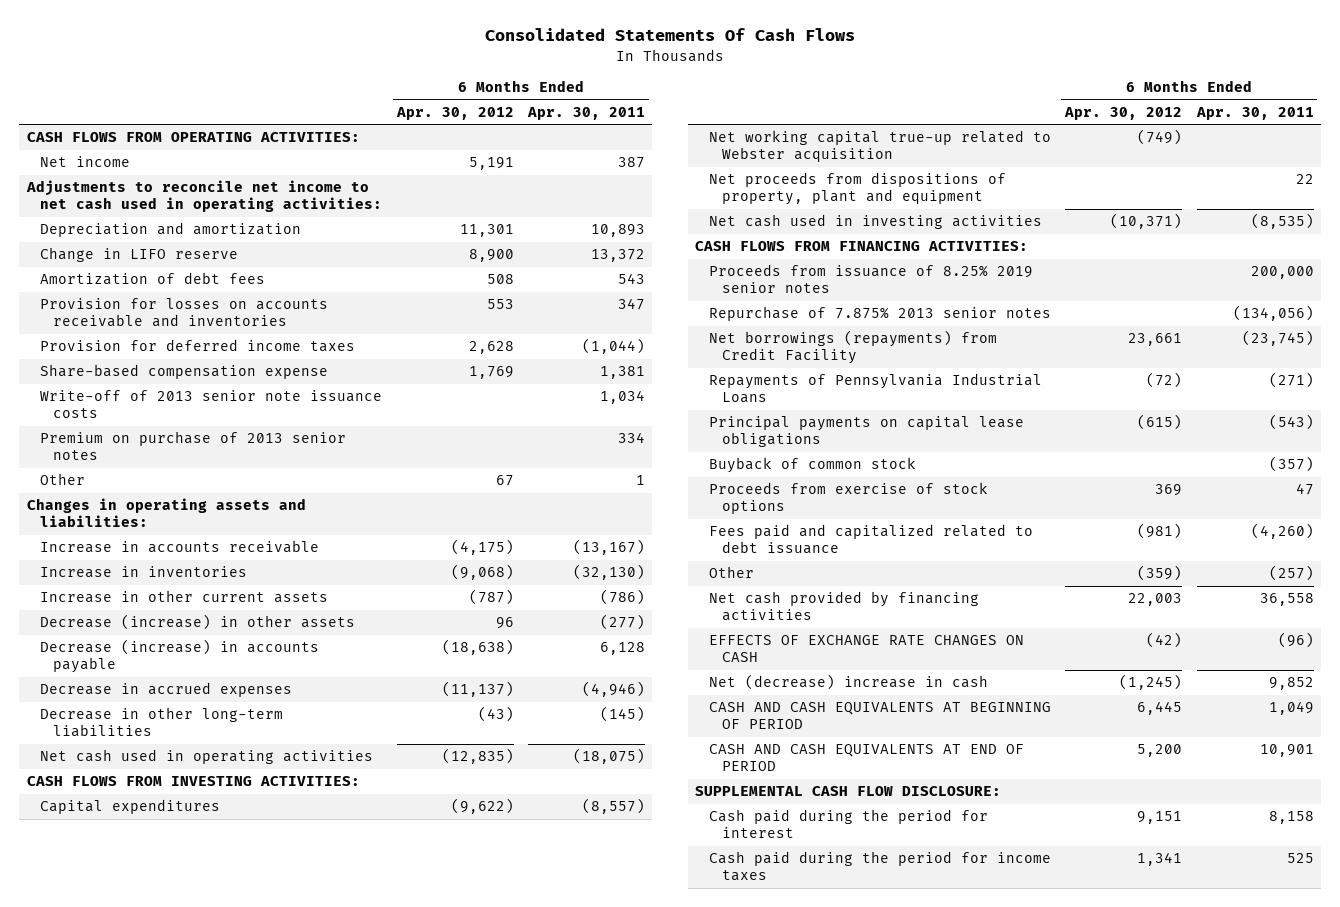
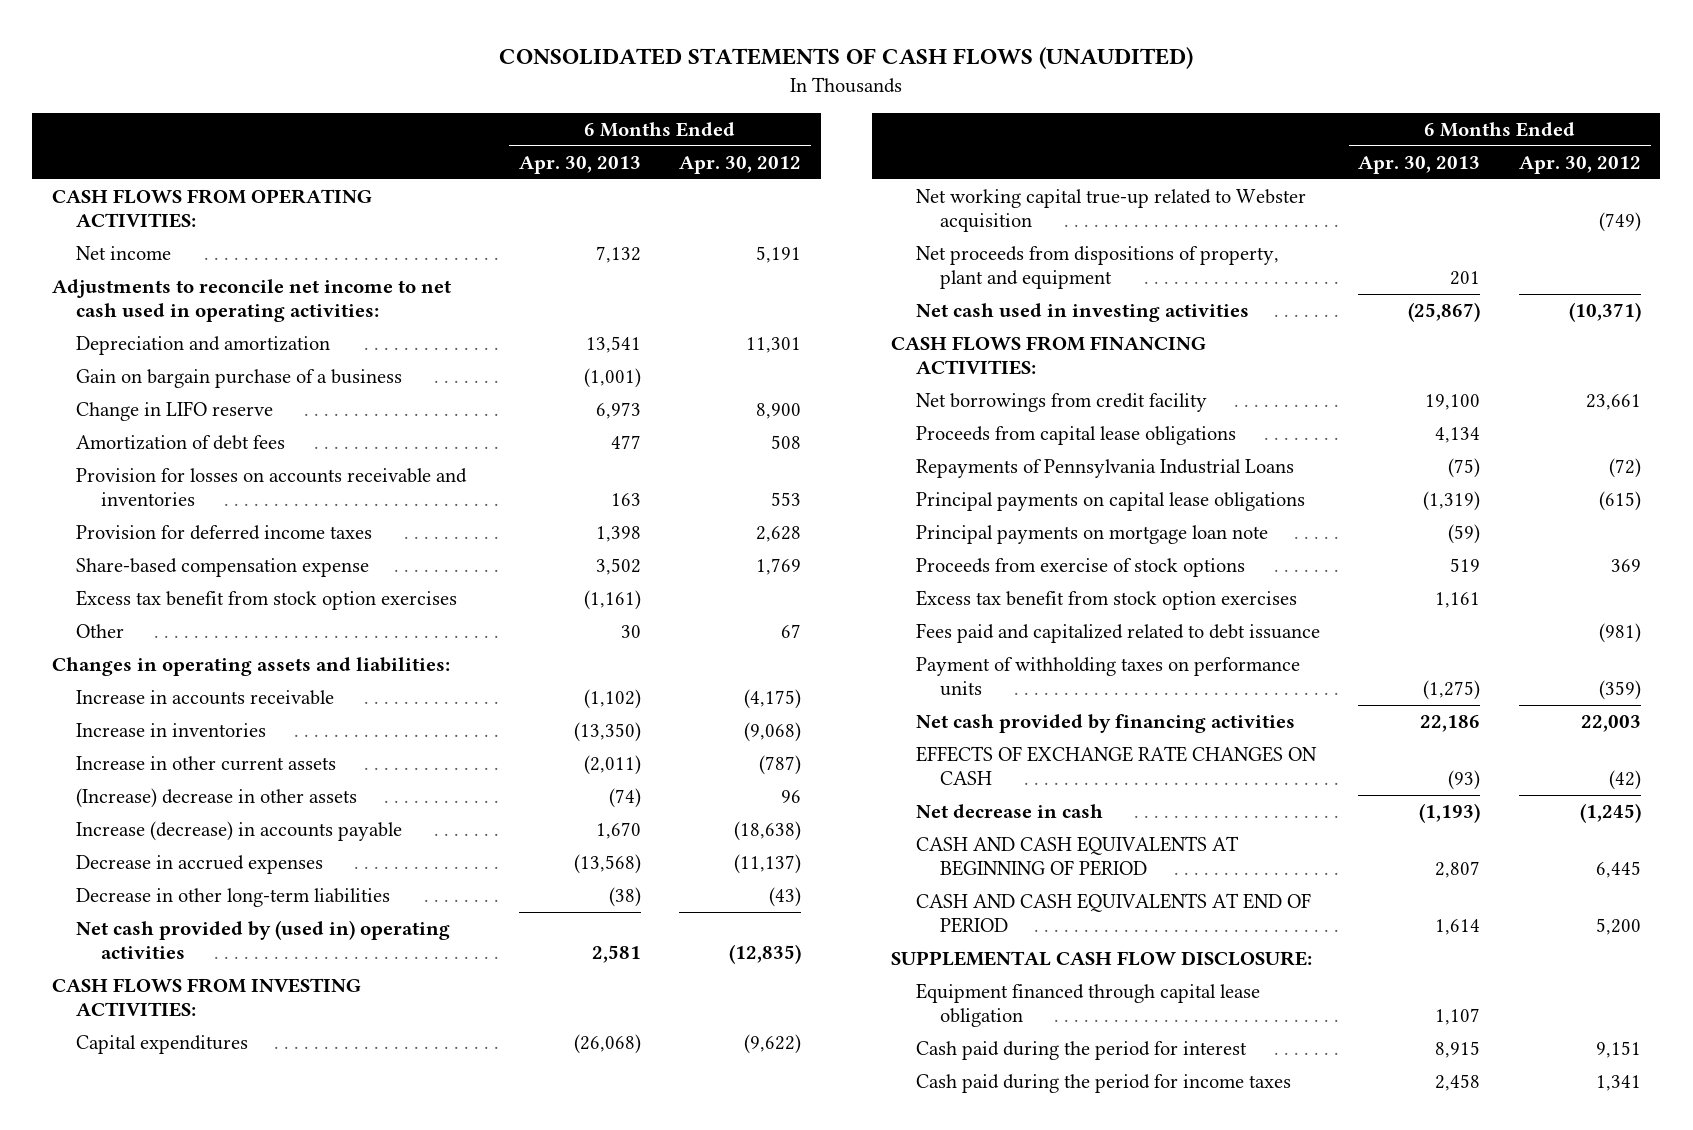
- Consolidated Statements Of Cash Flows
+ CONSOLIDATED STATEMENTS OF CASH FLOWS (UNAUDITED)
- | 6 Months Ended Apr. 30, 2012 | 6 Months Ended Apr. 30, 2011
+ | 6 Months Ended Apr. 30, 2013 | 6 Months Ended Apr. 30, 2012
+ Gain on bargain purchase of a business | (1,001) |
- Write-off of 2013 senior note issuance costs | | 1,034
- Premium on purchase of 2013 senior notes | | 334
+ Excess tax benefit from stock option exercises | (1,161) |
- Decrease (increase) in other assets | 96 | (277)
- Decrease (increase) in accounts payable | (18,638) | 6,128
+ (Increase) decrease in other assets | (74) | 96
+ Increase (decrease) in accounts payable | 1,670 | (18,638)
- Net cash used in operating activities | (12,835) | (18,075)
+ Net cash provided by (used in) operating activities | 2,581 | (12,835)
- Proceeds from issuance of 8.25% 2019 senior notes | | 200,000
- Repurchase of 7.875% 2013 senior notes | | (134,056)
- Net borrowings (repayments) from Credit Facility | 23,661 | (23,745)
+ Net borrowings from credit facility | 19,100 | 23,661
+ Proceeds from capital lease obligations | 4,134 |
- Buyback of common stock | | (357)
+ Principal payments on mortgage loan note | (59) |
+ Excess tax benefit from stock option exercises | 1,161 |
- Other | (359) | (257)
+ Payment of withholding taxes on performance units | (1,275) | (359)
- Net (decrease) increase in cash | (1,245) | 9,852
+ Net decrease in cash | (1,193) | (1,245)
+ Equipment financed through capital lease obligation | 1,107 |

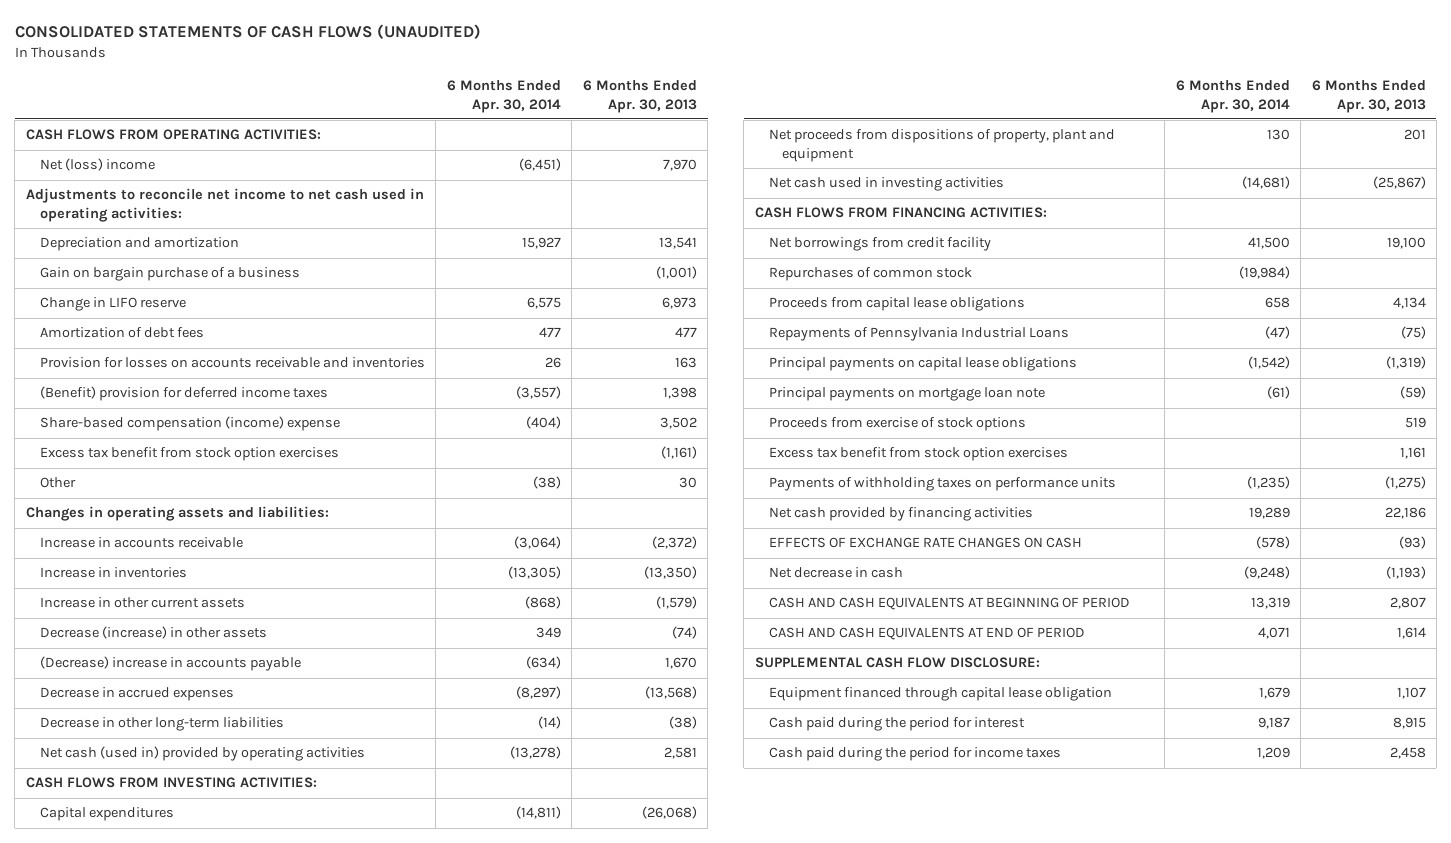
- | 6 Months Ended Apr. 30, 2013 | 6 Months Ended Apr. 30, 2012
+ | 6 Months Ended Apr. 30, 2014 | 6 Months Ended Apr. 30, 2013
- Net income | 7,132 | 5,191
+ Net (loss) income | (6,451) | 7,970
- Provision for deferred income taxes | 1,398 | 2,628
- Share-based compensation expense | 3,502 | 1,769
+ (Benefit) provision for deferred income taxes | (3,557) | 1,398
+ Share-based compensation (income) expense | (404) | 3,502
- Increase in accounts receivable | (1,102) | (4,175)
+ Increase in accounts receivable | (3,064) | (2,372)
- Increase in other current assets | (2,011) | (787)
- (Increase) decrease in other assets | (74) | 96
- Increase (decrease) in accounts payable | 1,670 | (18,638)
+ Increase in other current assets | (868) | (1,579)
+ Decrease (increase) in other assets | 349 | (74)
+ (Decrease) increase in accounts payable | (634) | 1,670
- Net cash provided by (used in) operating activities | 2,581 | (12,835)
+ Net cash (used in) provided by operating activities | (13,278) | 2,581
- Net working capital true-up related to Webster acquisition | | (749)
+ Repurchases of common stock | (19,984) |
- Fees paid and capitalized related to debt issuance | | (981)
- Payment of withholding taxes on performance units | (1,275) | (359)
+ Payments of withholding taxes on performance units | (1,235) | (1,275)

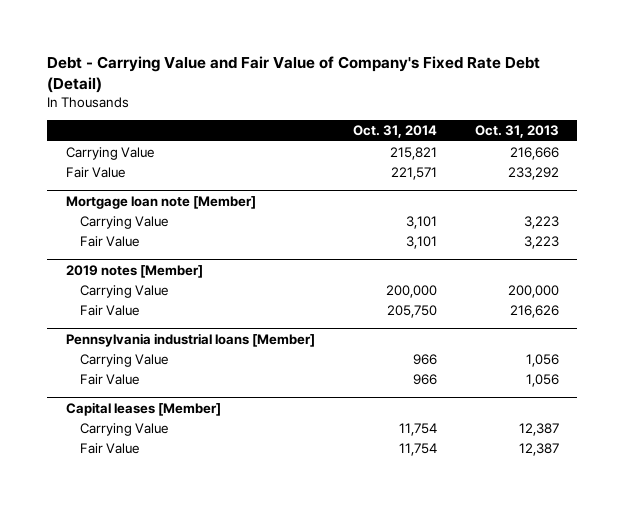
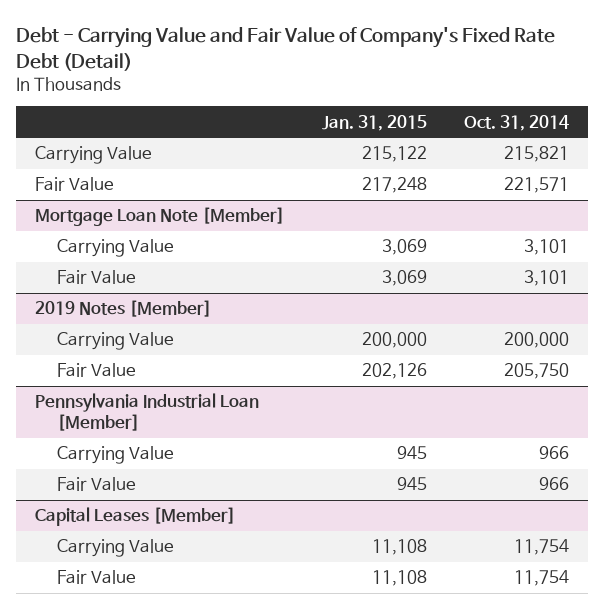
- | Oct. 31, 2014 | Oct. 31, 2013
+ | Jan. 31, 2015 | Oct. 31, 2014
- Mortgage loan note [Member]
+ Mortgage Loan Note [Member]
- 2019 notes [Member]
+ 2019 Notes [Member]
- Pennsylvania industrial loans [Member]
+ Pennsylvania Industrial Loan [Member]
- Capital leases [Member]
+ Capital Leases [Member]

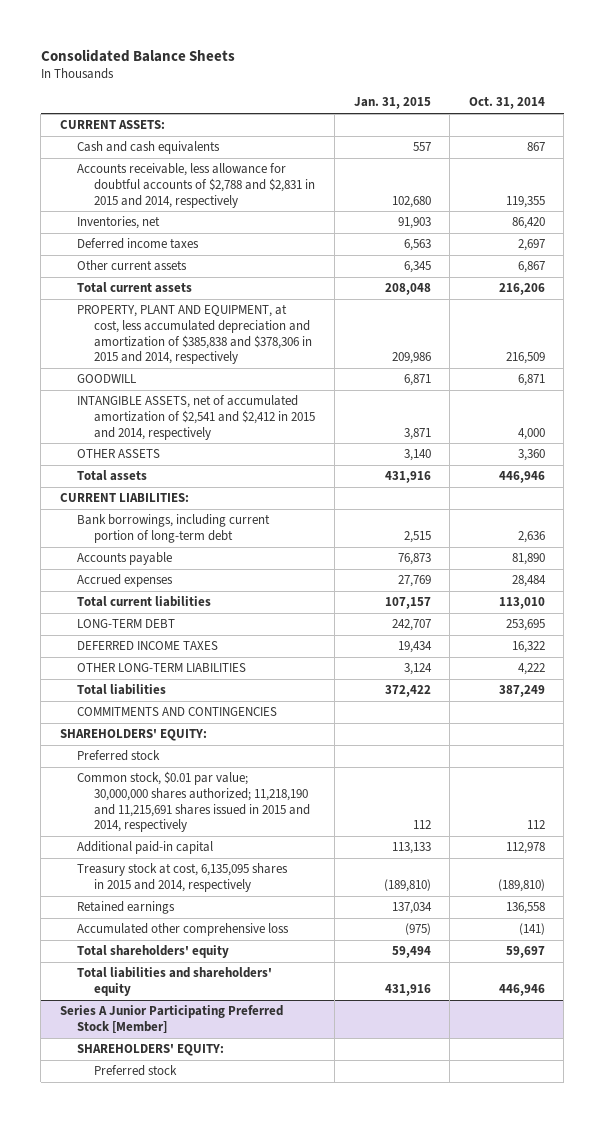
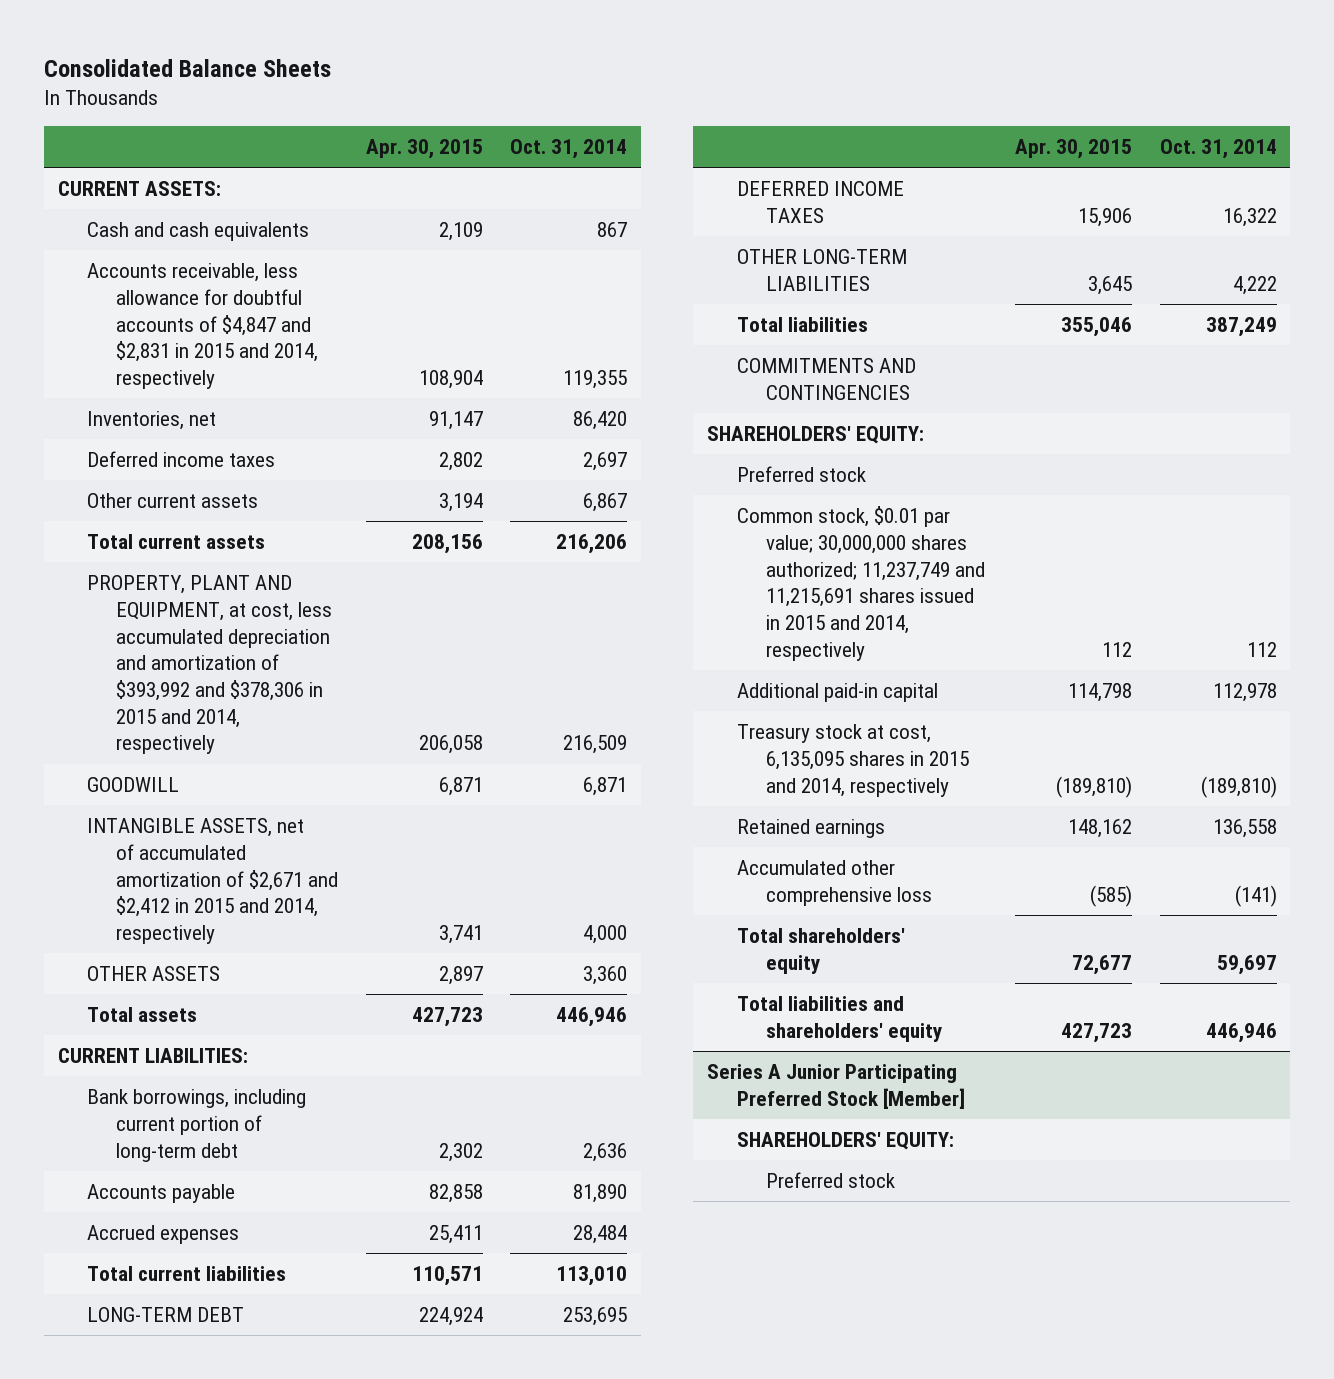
- | Jan. 31, 2015 | Oct. 31, 2014
+ | Apr. 30, 2015 | Oct. 31, 2014
- Accounts receivable, less allowance for doubtful accounts of $2,788 and $2,831 in 2015 and 2014, respectively | 102,680 | 119,355
+ Accounts receivable, less allowance for doubtful accounts of $4,847 and $2,831 in 2015 and 2014, respectively | 108,904 | 119,355
- PROPERTY, PLANT AND EQUIPMENT, at cost, less accumulated depreciation and amortization of $385,838 and $378,306 in 2015 and 2014, respectively | 209,986 | 216,509
+ PROPERTY, PLANT AND EQUIPMENT, at cost, less accumulated depreciation and amortization of $393,992 and $378,306 in 2015 and 2014, respectively | 206,058 | 216,509
- INTANGIBLE ASSETS, net of accumulated amortization of $2,541 and $2,412 in 2015 and 2014, respectively | 3,871 | 4,000
+ INTANGIBLE ASSETS, net of accumulated amortization of $2,671 and $2,412 in 2015 and 2014, respectively | 3,741 | 4,000
- Common stock, $0.01 par value; 30,000,000 shares authorized; 11,218,190 and 11,215,691 shares issued in 2015 and 2014, respectively | 112 | 112
+ Common stock, $0.01 par value; 30,000,000 shares authorized; 11,237,749 and 11,215,691 shares issued in 2015 and 2014, respectively | 112 | 112

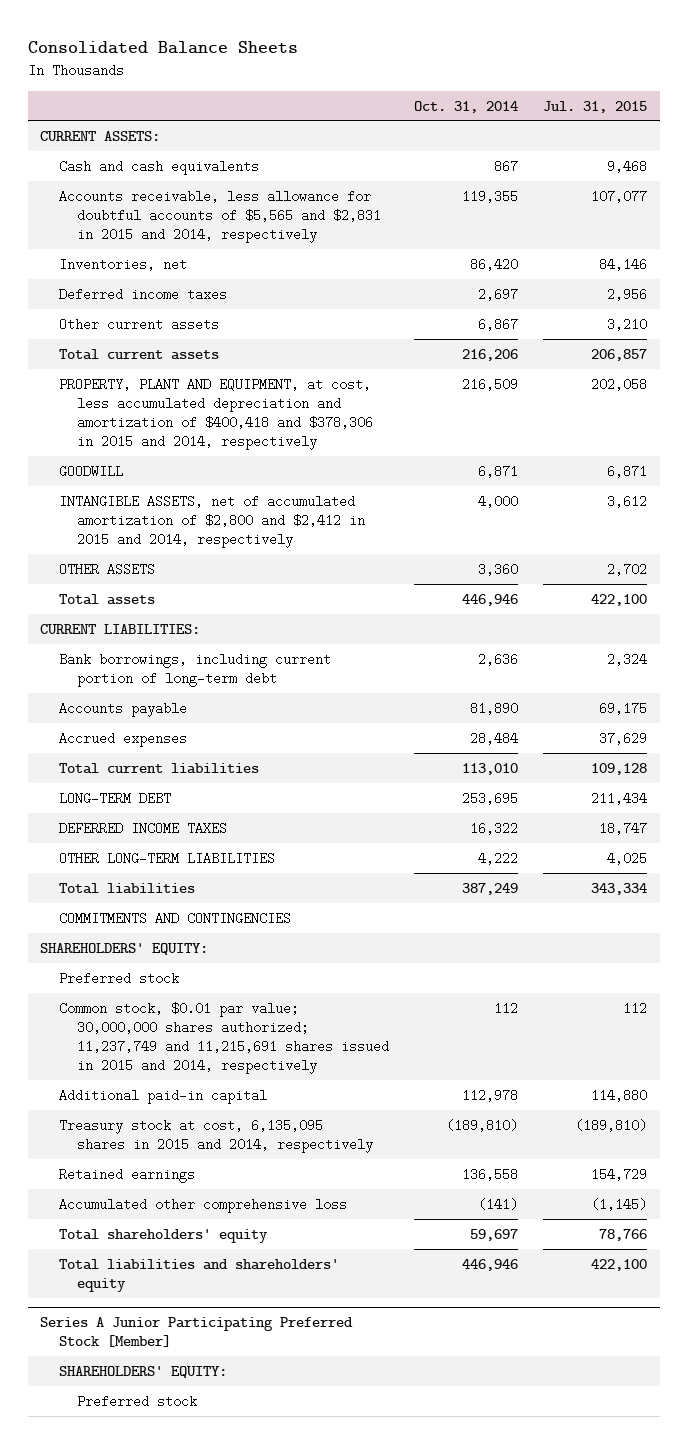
- | Apr. 30, 2015 | Oct. 31, 2014
+ | Oct. 31, 2014 | Jul. 31, 2015
- Accounts receivable, less allowance for doubtful accounts of $4,847 and $2,831 in 2015 and 2014, respectively | 108,904 | 119,355
+ Accounts receivable, less allowance for doubtful accounts of $5,565 and $2,831 in 2015 and 2014, respectively | 119,355 | 107,077
- PROPERTY, PLANT AND EQUIPMENT, at cost, less accumulated depreciation and amortization of $393,992 and $378,306 in 2015 and 2014, respectively | 206,058 | 216,509
+ PROPERTY, PLANT AND EQUIPMENT, at cost, less accumulated depreciation and amortization of $400,418 and $378,306 in 2015 and 2014, respectively | 216,509 | 202,058
- INTANGIBLE ASSETS, net of accumulated amortization of $2,671 and $2,412 in 2015 and 2014, respectively | 3,741 | 4,000
+ INTANGIBLE ASSETS, net of accumulated amortization of $2,800 and $2,412 in 2015 and 2014, respectively | 4,000 | 3,612

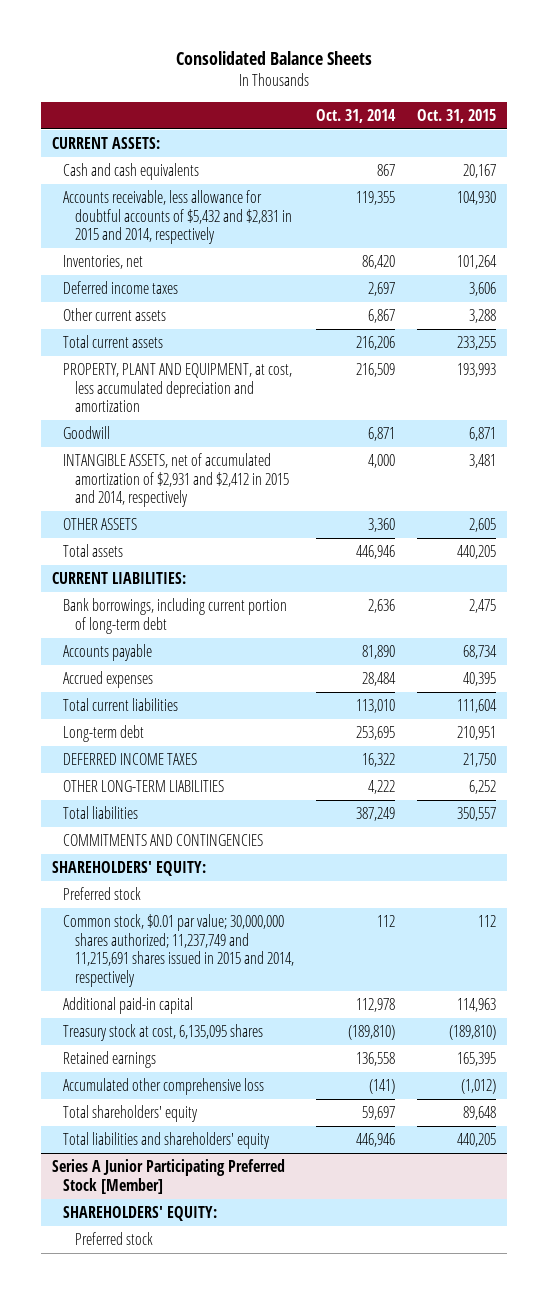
- | Oct. 31, 2014 | Jul. 31, 2015
+ | Oct. 31, 2014 | Oct. 31, 2015
- Accounts receivable, less allowance for doubtful accounts of $5,565 and $2,831 in 2015 and 2014, respectively | 119,355 | 107,077
+ Accounts receivable, less allowance for doubtful accounts of $5,432 and $2,831 in 2015 and 2014, respectively | 119,355 | 104,930
- PROPERTY, PLANT AND EQUIPMENT, at cost, less accumulated depreciation and amortization of $400,418 and $378,306 in 2015 and 2014, respectively | 216,509 | 202,058
- GOODWILL | 6,871 | 6,871
- INTANGIBLE ASSETS, net of accumulated amortization of $2,800 and $2,412 in 2015 and 2014, respectively | 4,000 | 3,612
+ PROPERTY, PLANT AND EQUIPMENT, at cost, less accumulated depreciation and amortization | 216,509 | 193,993
+ Goodwill | 6,871 | 6,871
+ INTANGIBLE ASSETS, net of accumulated amortization of $2,931 and $2,412 in 2015 and 2014, respectively | 4,000 | 3,481
- LONG-TERM DEBT | 253,695 | 211,434
+ Long-term debt | 253,695 | 210,951
- Treasury stock at cost, 6,135,095 shares in 2015 and 2014, respectively | (189,810) | (189,810)
+ Treasury stock at cost, 6,135,095 shares | (189,810) | (189,810)

